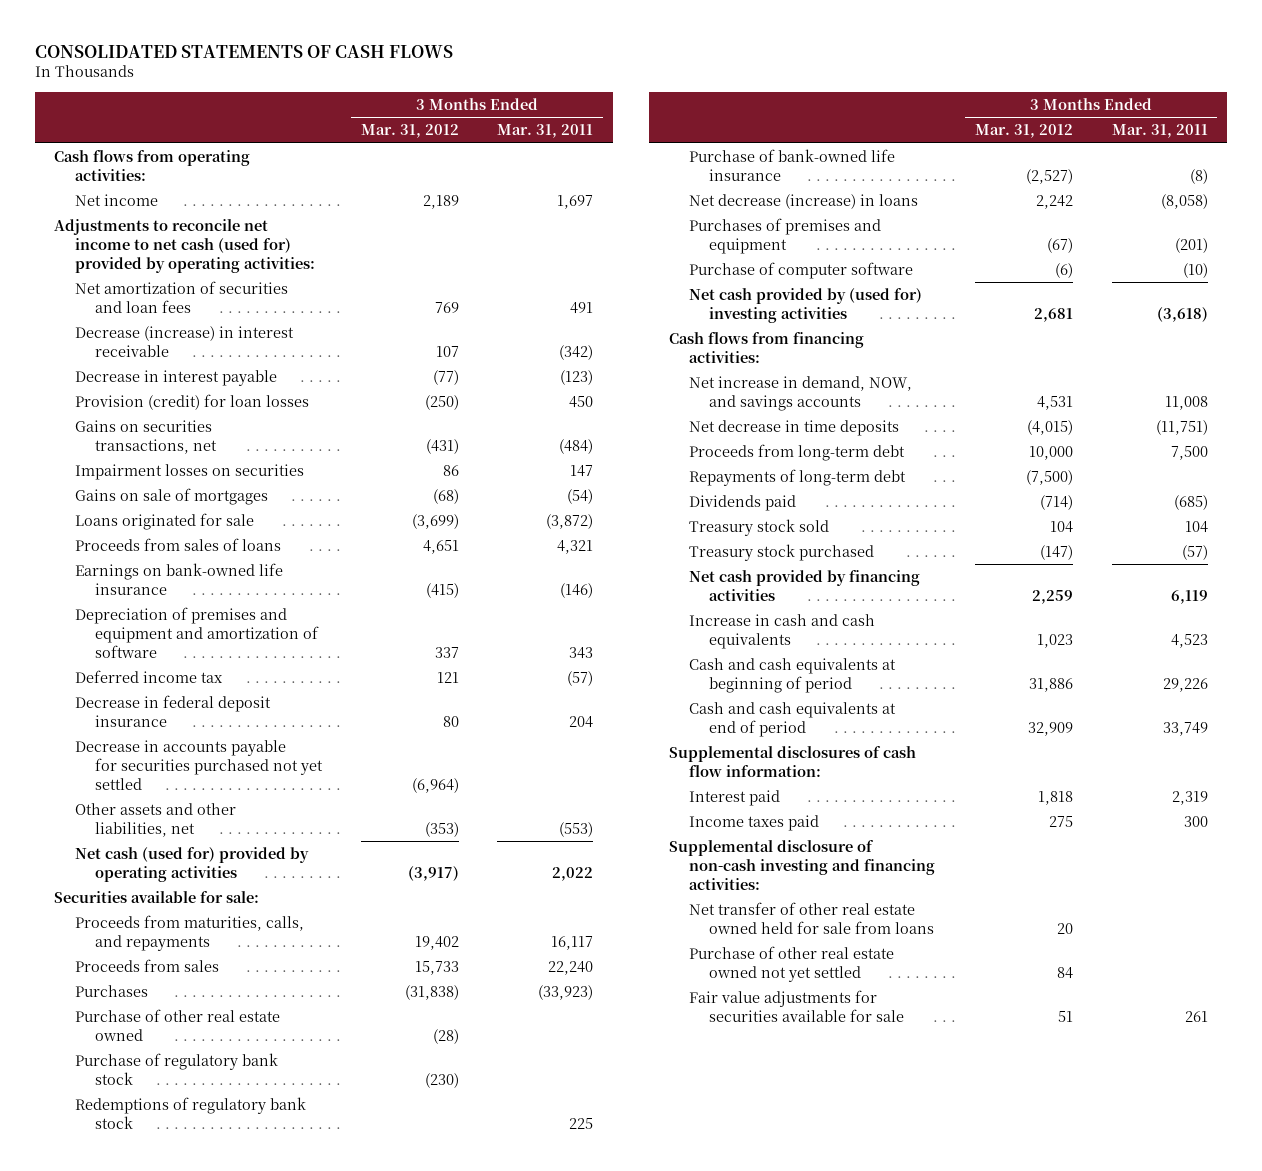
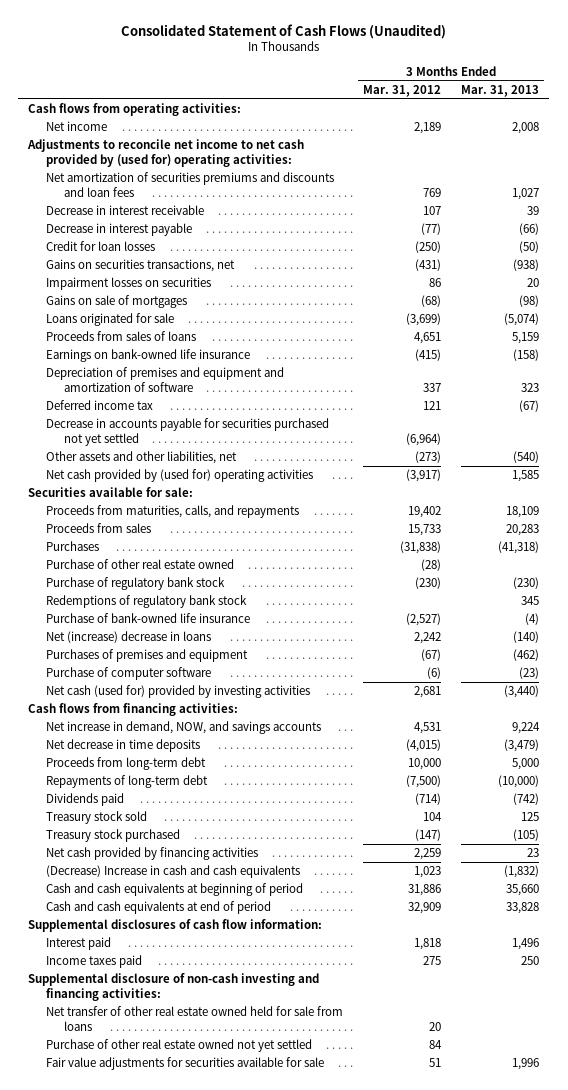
- CONSOLIDATED STATEMENTS OF CASH FLOWS
+ Consolidated Statement of Cash Flows (Unaudited)
- | 3 Months Ended Mar. 31, 2012 | 3 Months Ended Mar. 31, 2011
+ | 3 Months Ended Mar. 31, 2012 | 3 Months Ended Mar. 31, 2013
- Adjustments to reconcile net income to net cash (used for) provided by operating activities:
- Net amortization of securities and loan fees | 769 | 491
- Decrease (increase) in interest receivable | 107 | (342)
+ Adjustments to reconcile net income to net cash provided by (used for) operating activities:
+ Net amortization of securities premiums and discounts and loan fees | 769 | 1,027
+ Decrease in interest receivable | 107 | 39
- Provision (credit) for loan losses | (250) | 450
+ Credit for loan losses | (250) | (50)
- Decrease in federal deposit insurance | 80 | 204
- Other assets and other liabilities, net | (353) | (553)
- Net cash (used for) provided by operating activities | (3,917) | 2,022
+ Other assets and other liabilities, net | (273) | (540)
+ Net cash provided by (used for) operating activities | (3,917) | 1,585
- Net decrease (increase) in loans | 2,242 | (8,058)
+ Net (increase) decrease in loans | 2,242 | (140)
- Net cash provided by (used for) investing activities | 2,681 | (3,618)
+ Net cash (used for) provided by investing activities | 2,681 | (3,440)
- Increase in cash and cash equivalents | 1,023 | 4,523
+ (Decrease) Increase in cash and cash equivalents | 1,023 | (1,832)

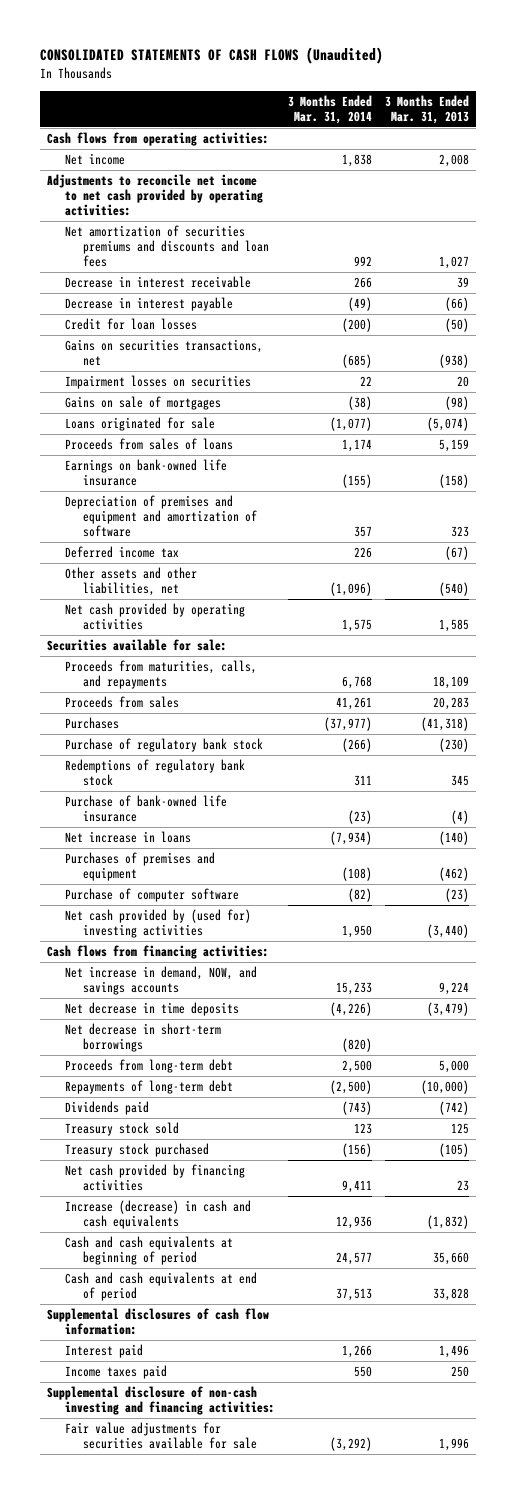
- Consolidated Statement of Cash Flows (Unaudited)
+ CONSOLIDATED STATEMENTS OF CASH FLOWS (Unaudited)
- | 3 Months Ended Mar. 31, 2012 | 3 Months Ended Mar. 31, 2013
+ | 3 Months Ended Mar. 31, 2014 | 3 Months Ended Mar. 31, 2013
- Adjustments to reconcile net income to net cash provided by (used for) operating activities:
+ Adjustments to reconcile net income to net cash provided by operating activities:
- Decrease in accounts payable for securities purchased not yet settled | (6,964) |
- Net cash provided by (used for) operating activities | (3,917) | 1,585
+ Net cash provided by operating activities | 1,575 | 1,585
- Purchase of other real estate owned | (28) |
- Net (increase) decrease in loans | 2,242 | (140)
+ Net increase in loans | (7,934) | (140)
- Net cash (used for) provided by investing activities | 2,681 | (3,440)
+ Net cash provided by (used for) investing activities | 1,950 | (3,440)
+ Net decrease in short-term borrowings | (820) |
- (Decrease) Increase in cash and cash equivalents | 1,023 | (1,832)
+ Increase (decrease) in cash and cash equivalents | 12,936 | (1,832)
- Net transfer of other real estate owned held for sale from loans | 20 |
- Purchase of other real estate owned not yet settled | 84 |

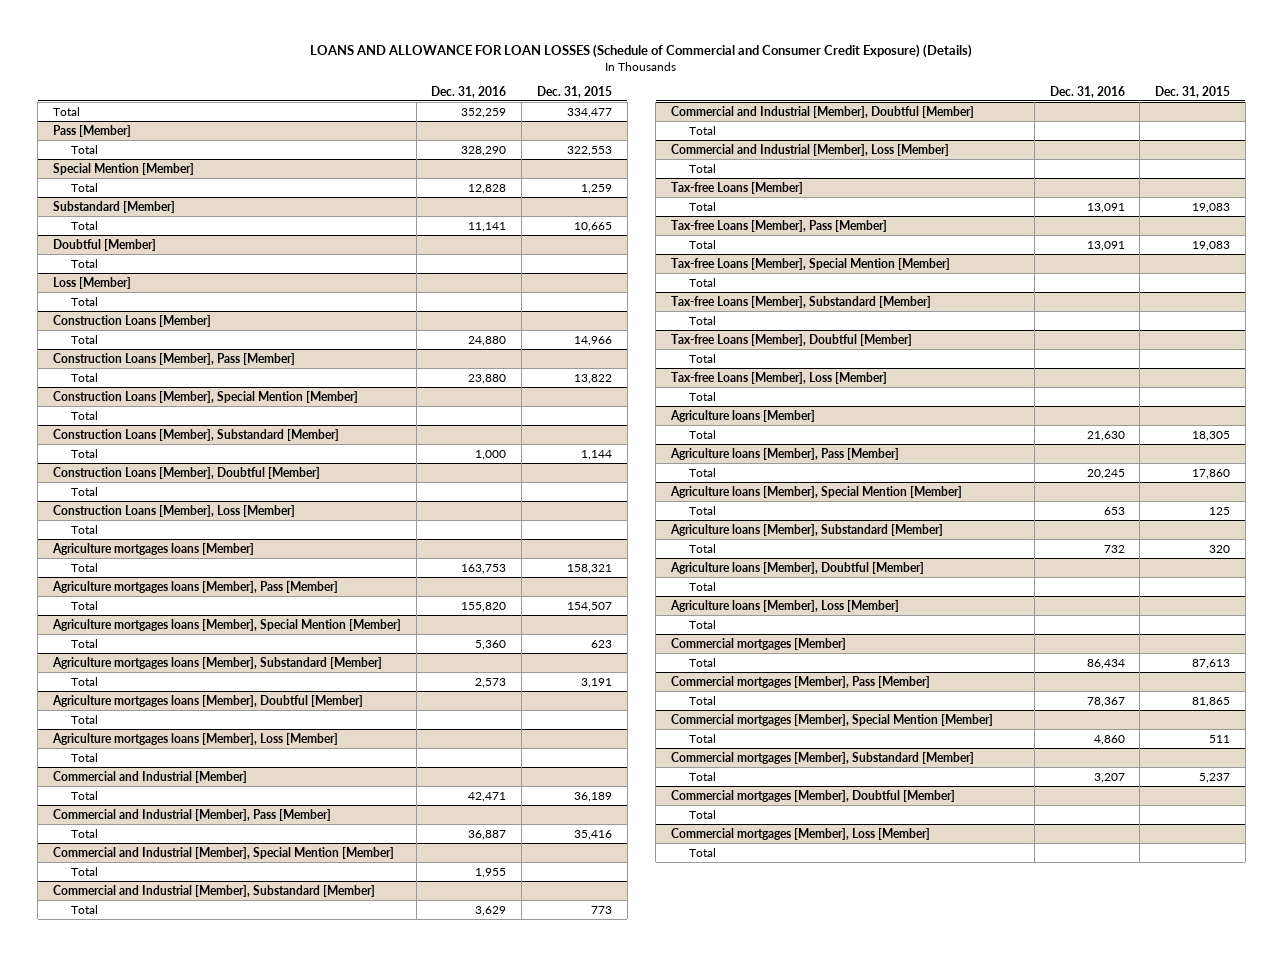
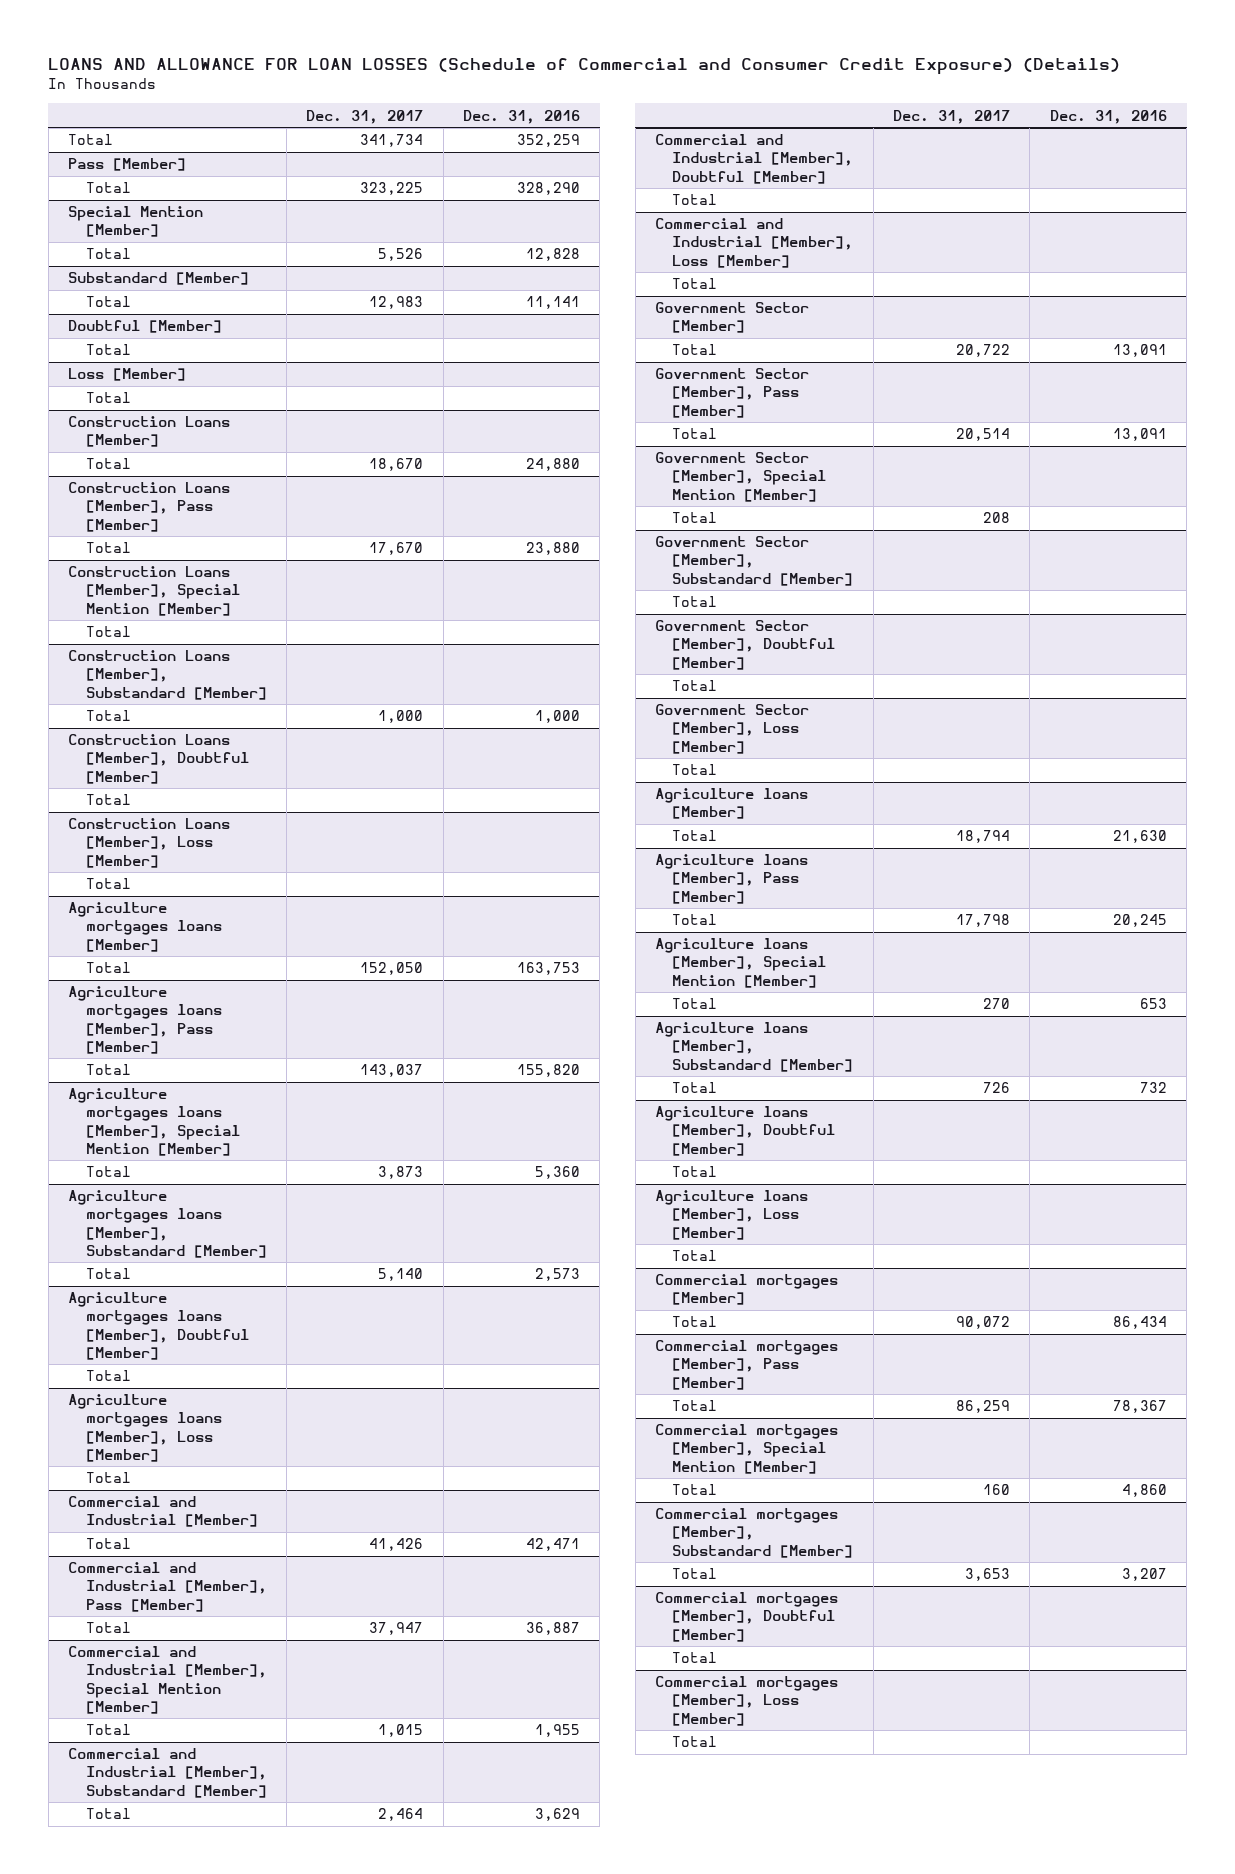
- | Dec. 31, 2016 | Dec. 31, 2015
+ | Dec. 31, 2017 | Dec. 31, 2016
- Tax-free Loans [Member]
+ Government Sector [Member]
- Tax-free Loans [Member], Pass [Member]
+ Government Sector [Member], Pass [Member]
- Tax-free Loans [Member], Special Mention [Member]
+ Government Sector [Member], Special Mention [Member]
- Tax-free Loans [Member], Substandard [Member]
+ Government Sector [Member], Substandard [Member]
- Tax-free Loans [Member], Doubtful [Member]
+ Government Sector [Member], Doubtful [Member]
- Tax-free Loans [Member], Loss [Member]
+ Government Sector [Member], Loss [Member]

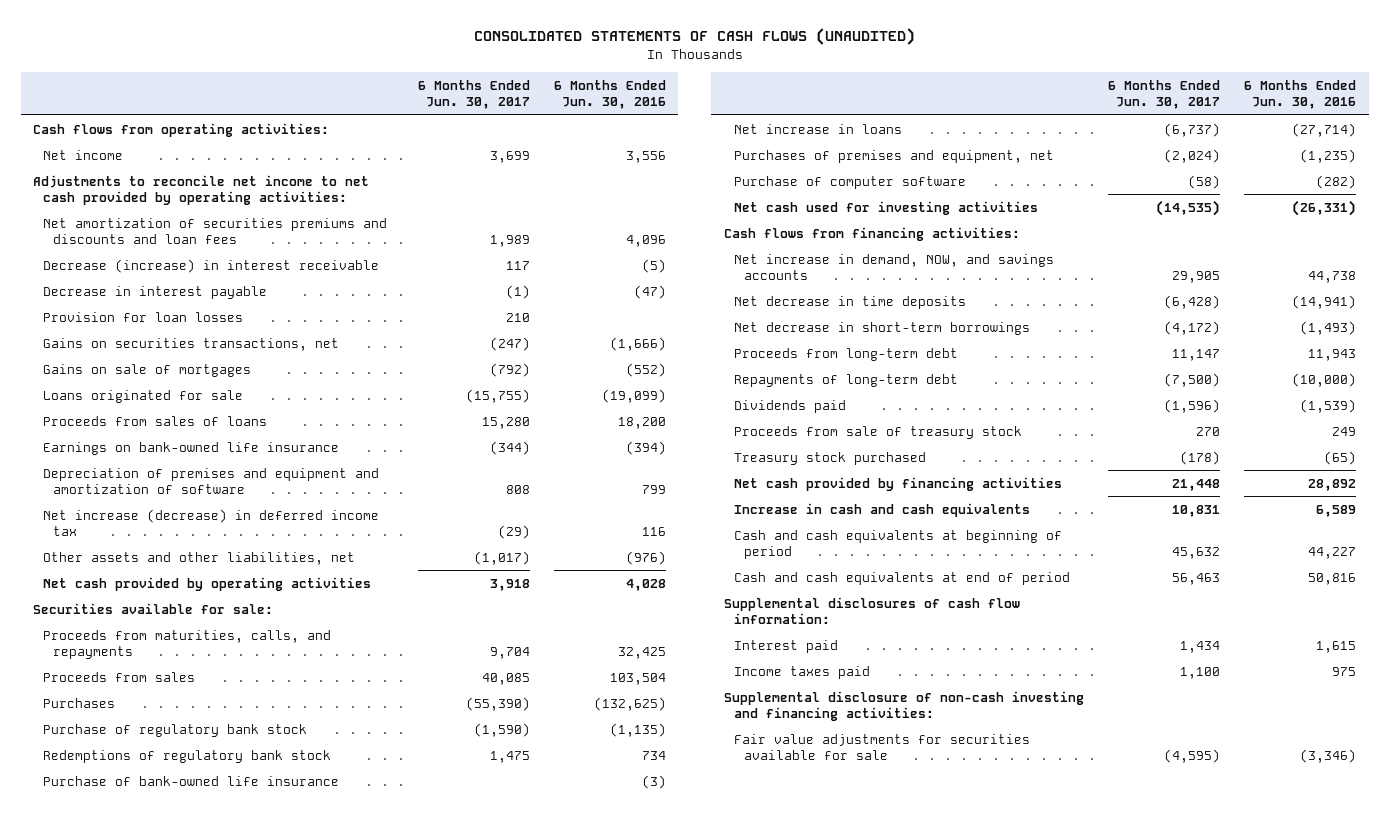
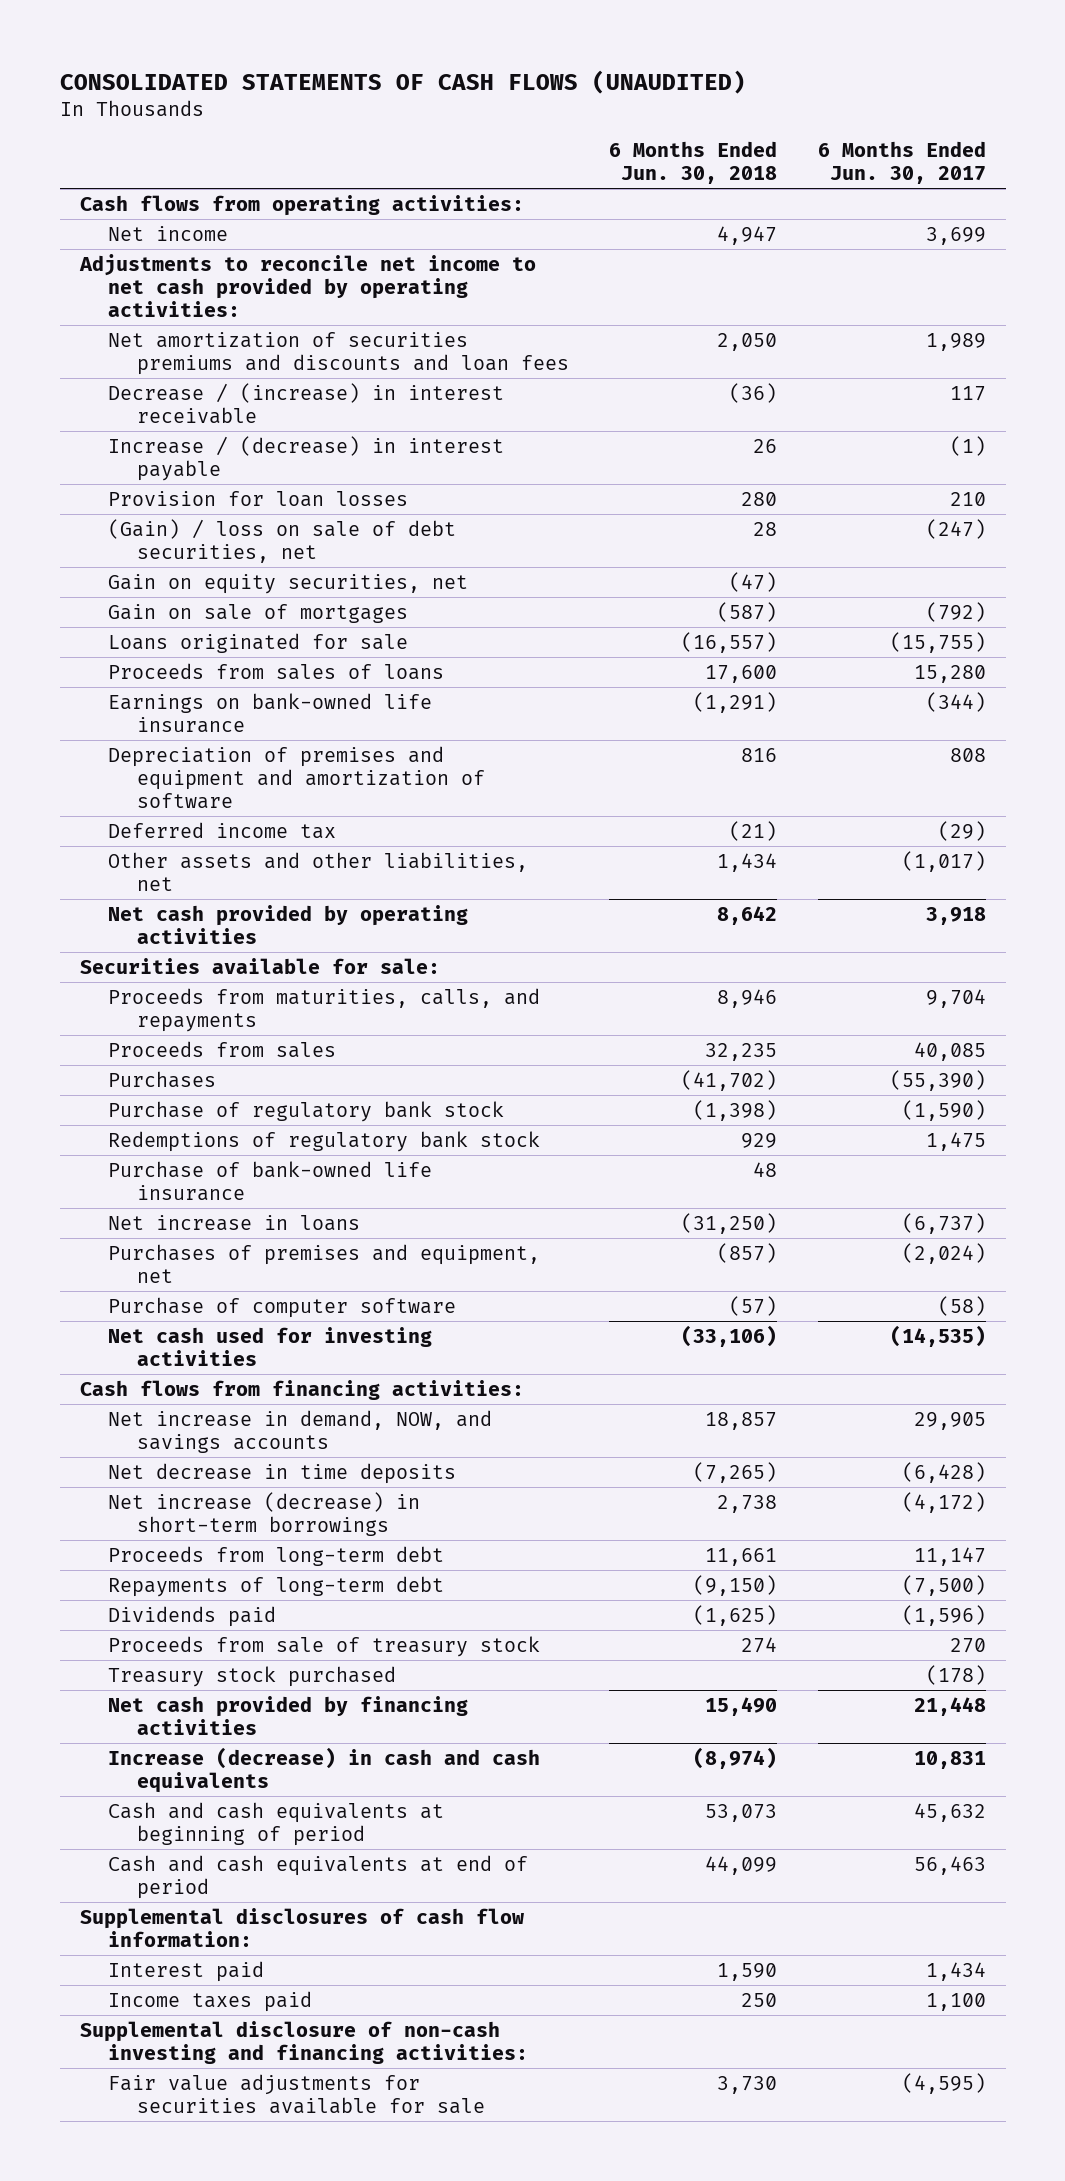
- | 6 Months Ended Jun. 30, 2017 | 6 Months Ended Jun. 30, 2016
+ | 6 Months Ended Jun. 30, 2018 | 6 Months Ended Jun. 30, 2017
- Decrease (increase) in interest receivable | 117 | (5)
- Decrease in interest payable | (1) | (47)
+ Decrease / (increase) in interest receivable | (36) | 117
+ Increase / (decrease) in interest payable | 26 | (1)
- Gains on securities transactions, net | (247) | (1,666)
- Gains on sale of mortgages | (792) | (552)
+ (Gain) / loss on sale of debt securities, net | 28 | (247)
+ Gain on equity securities, net | (47) |
+ Gain on sale of mortgages | (587) | (792)
- Net increase (decrease) in deferred income tax | (29) | 116
+ Deferred income tax | (21) | (29)
- Net decrease in short-term borrowings | (4,172) | (1,493)
+ Net increase (decrease) in short-term borrowings | 2,738 | (4,172)
- Increase in cash and cash equivalents | 10,831 | 6,589
+ Increase (decrease) in cash and cash equivalents | (8,974) | 10,831

